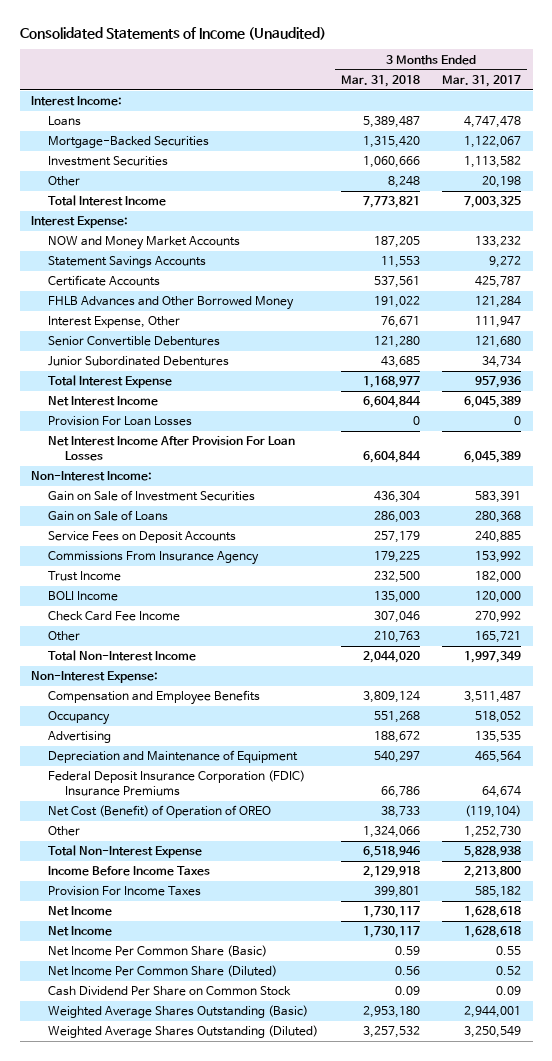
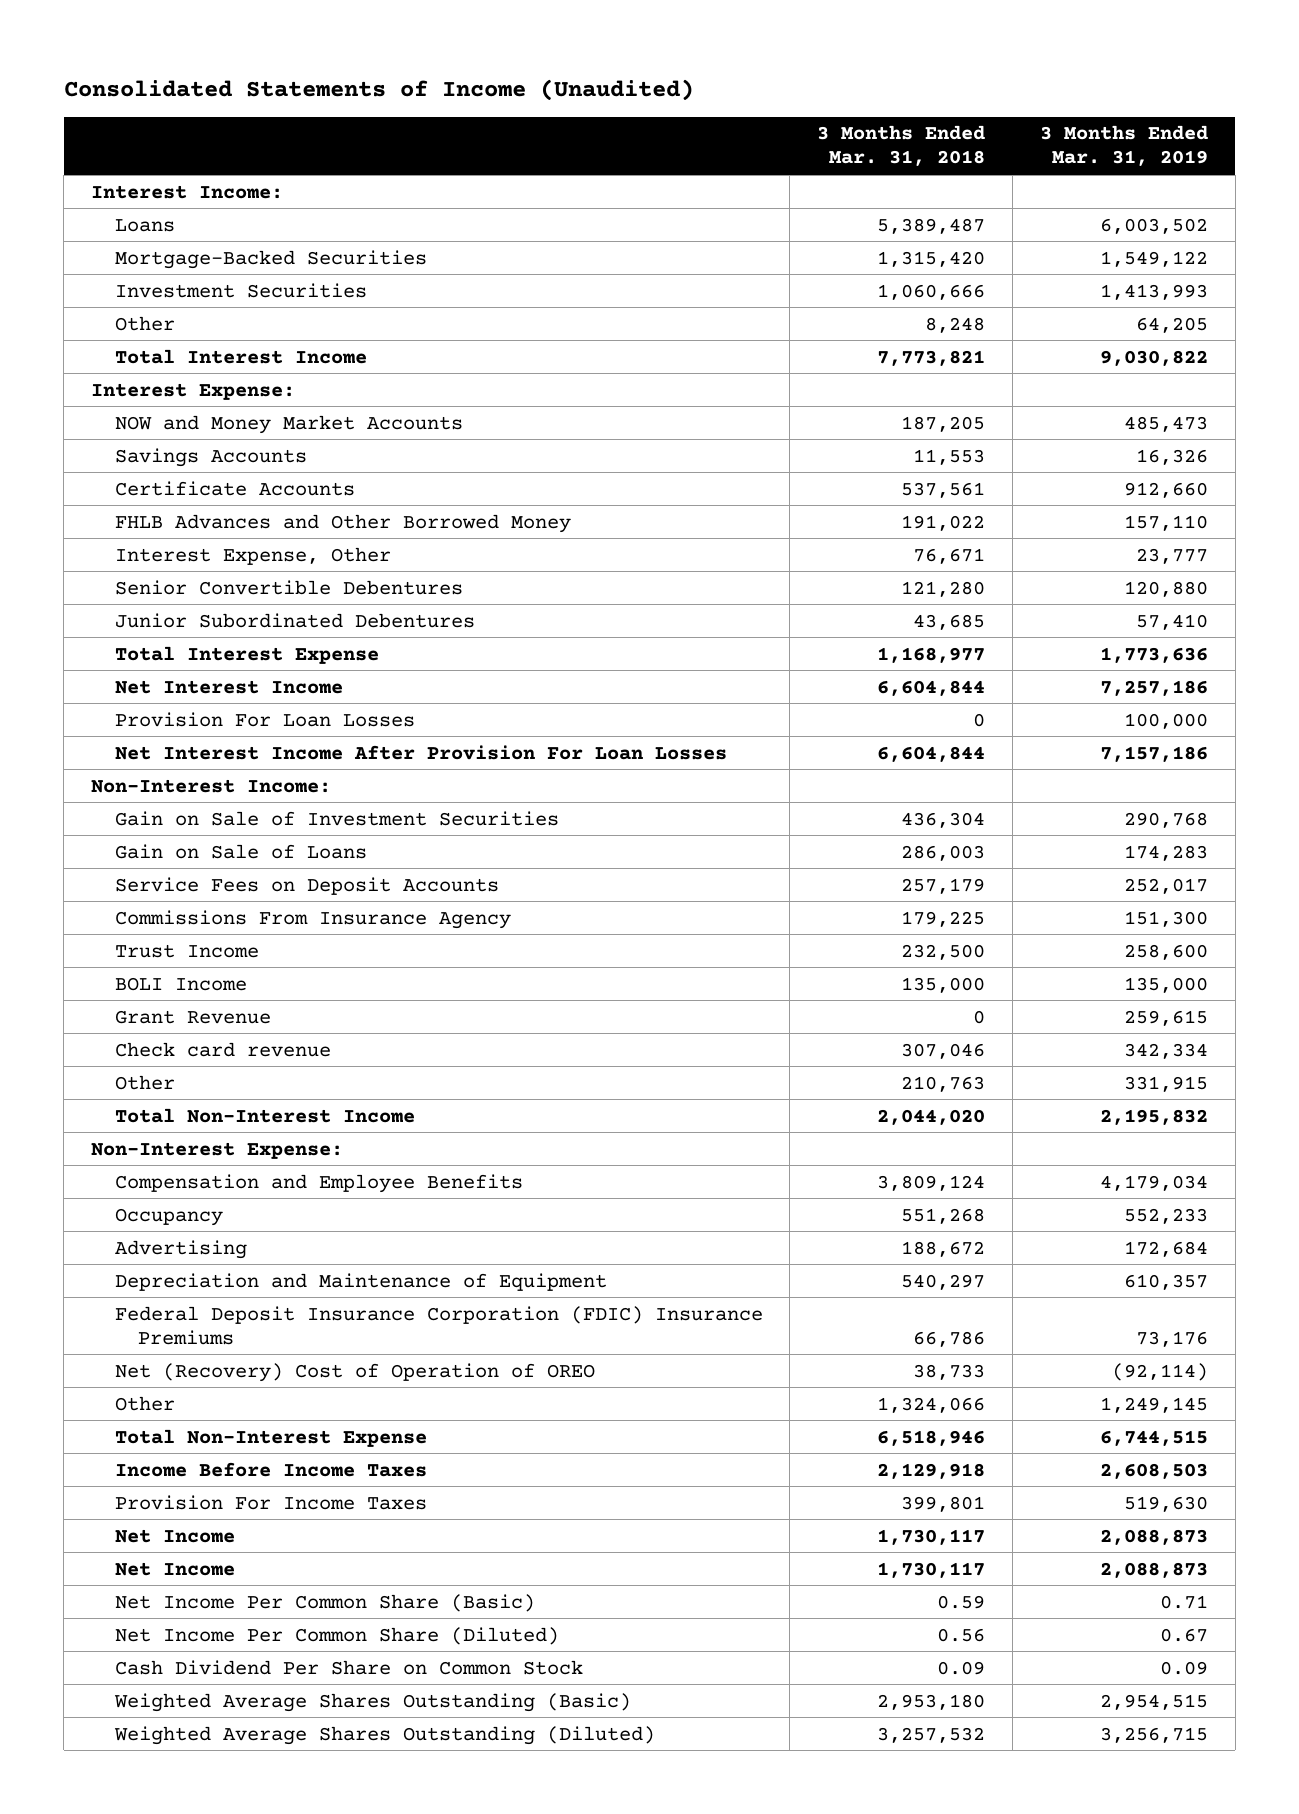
- | 3 Months Ended Mar. 31, 2018 | 3 Months Ended Mar. 31, 2017
+ | 3 Months Ended Mar. 31, 2018 | 3 Months Ended Mar. 31, 2019
- Statement Savings Accounts | 11,553 | 9,272
+ Savings Accounts | 11,553 | 16,326
- Check Card Fee Income | 307,046 | 270,992
+ Grant Revenue | 0 | 259,615
+ Check card revenue | 307,046 | 342,334
- Net Cost (Benefit) of Operation of OREO | 38,733 | (119,104)
+ Net (Recovery) Cost of Operation of OREO | 38,733 | (92,114)

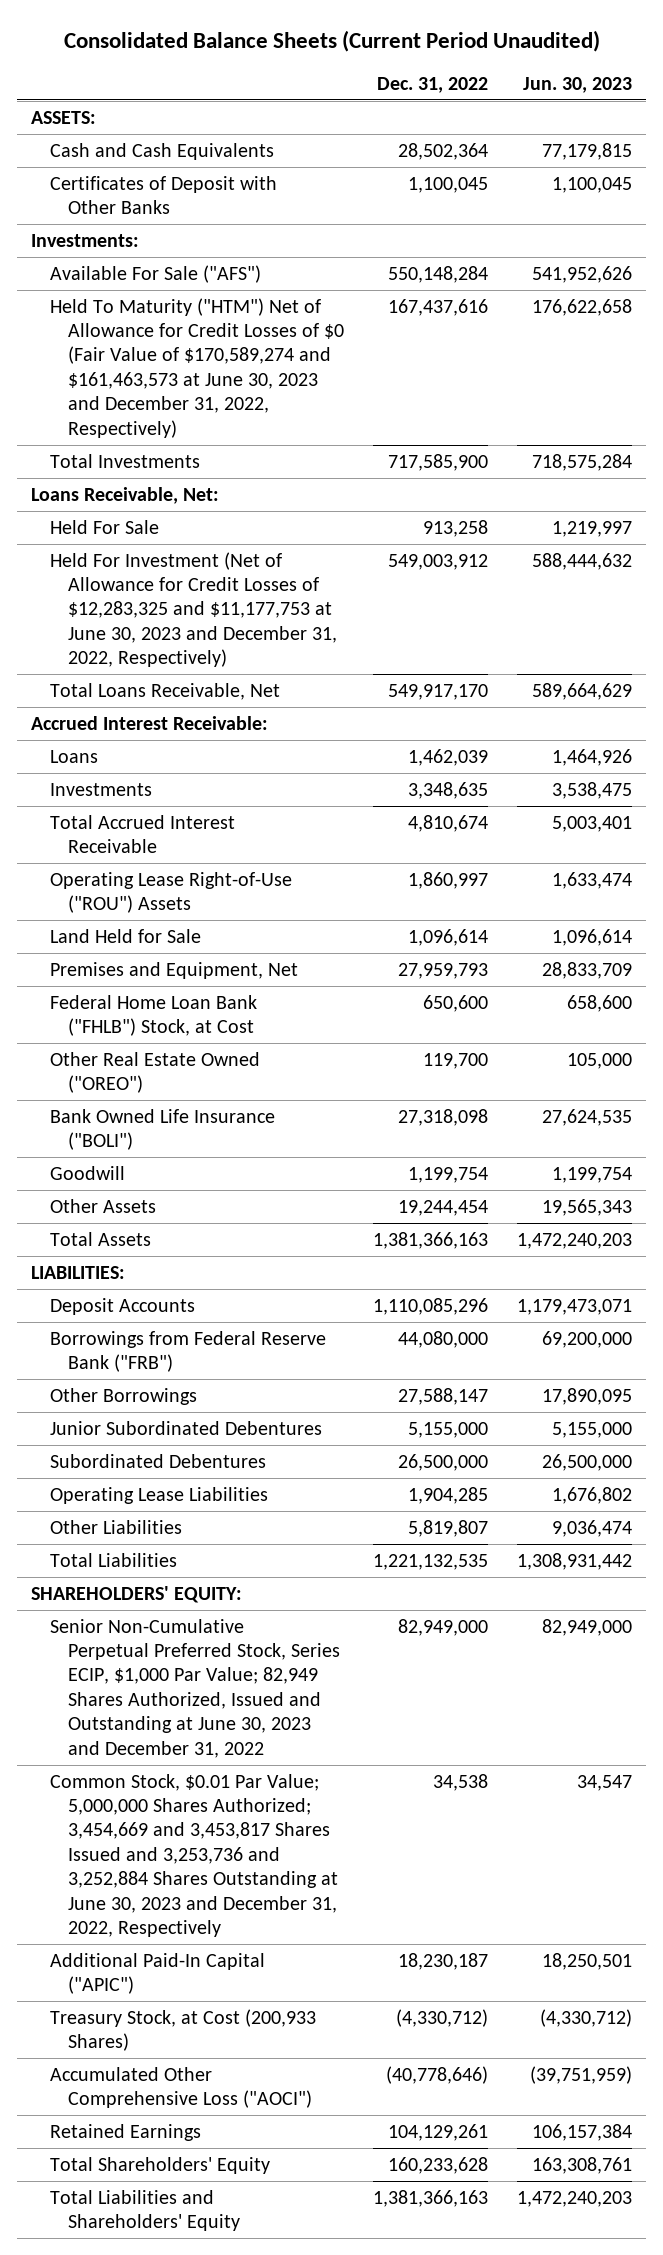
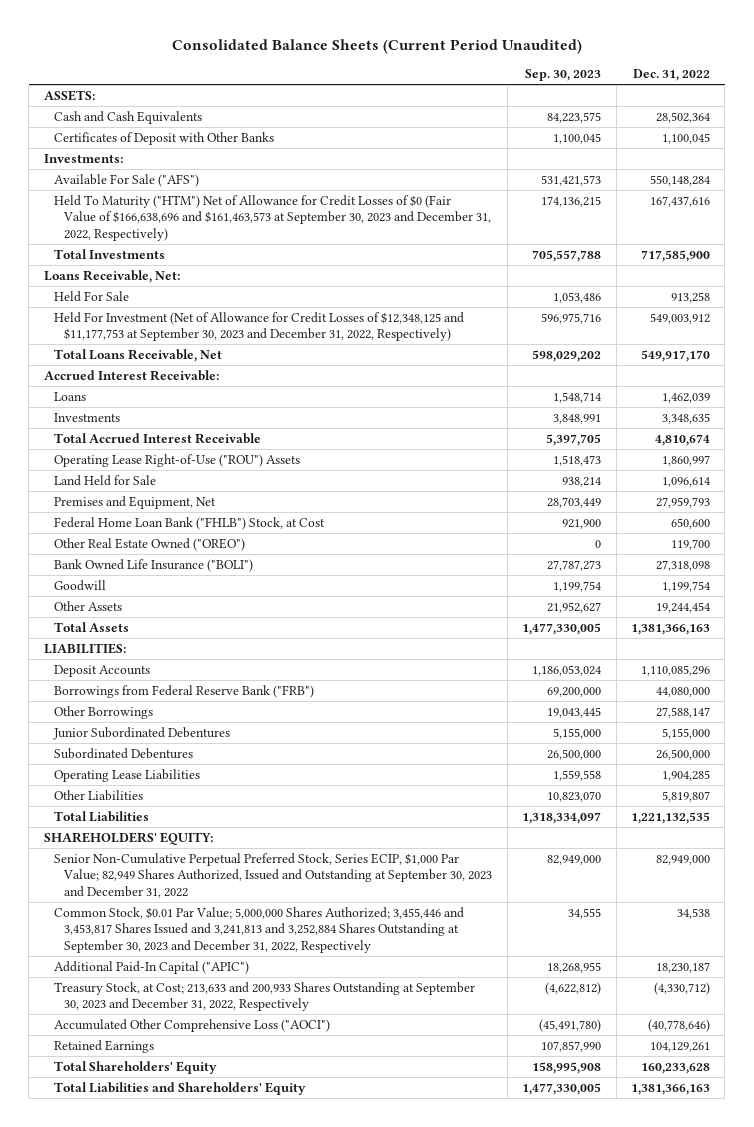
- | Dec. 31, 2022 | Jun. 30, 2023
+ | Sep. 30, 2023 | Dec. 31, 2022
- Held To Maturity ("HTM") Net of Allowance for Credit Losses of $0 (Fair Value of $170,589,274 and $161,463,573 at June 30, 2023 and December 31, 2022, Respectively) | 167,437,616 | 176,622,658
+ Held To Maturity ("HTM") Net of Allowance for Credit Losses of $0 (Fair Value of $166,638,696 and $161,463,573 at September 30, 2023 and December 31, 2022, Respectively) | 174,136,215 | 167,437,616
- Held For Investment (Net of Allowance for Credit Losses of $12,283,325 and $11,177,753 at June 30, 2023 and December 31, 2022, Respectively) | 549,003,912 | 588,444,632
+ Held For Investment (Net of Allowance for Credit Losses of $12,348,125 and $11,177,753 at September 30, 2023 and December 31, 2022, Respectively) | 596,975,716 | 549,003,912
- Senior Non-Cumulative Perpetual Preferred Stock, Series ECIP, $1,000 Par Value; 82,949 Shares Authorized, Issued and Outstanding at June 30, 2023 and December 31, 2022 | 82,949,000 | 82,949,000
- Common Stock, $0.01 Par Value; 5,000,000 Shares Authorized; 3,454,669 and 3,453,817 Shares Issued and 3,253,736 and 3,252,884 Shares Outstanding at June 30, 2023 and December 31, 2022, Respectively | 34,538 | 34,547
+ Senior Non-Cumulative Perpetual Preferred Stock, Series ECIP, $1,000 Par Value; 82,949 Shares Authorized, Issued and Outstanding at September 30, 2023 and December 31, 2022 | 82,949,000 | 82,949,000
+ Common Stock, $0.01 Par Value; 5,000,000 Shares Authorized; 3,455,446 and 3,453,817 Shares Issued and 3,241,813 and 3,252,884 Shares Outstanding at September 30, 2023 and December 31, 2022, Respectively | 34,555 | 34,538
- Treasury Stock, at Cost (200,933 Shares) | (4,330,712) | (4,330,712)
+ Treasury Stock, at Cost; 213,633 and 200,933 Shares Outstanding at September 30, 2023 and December 31, 2022, Respectively | (4,622,812) | (4,330,712)

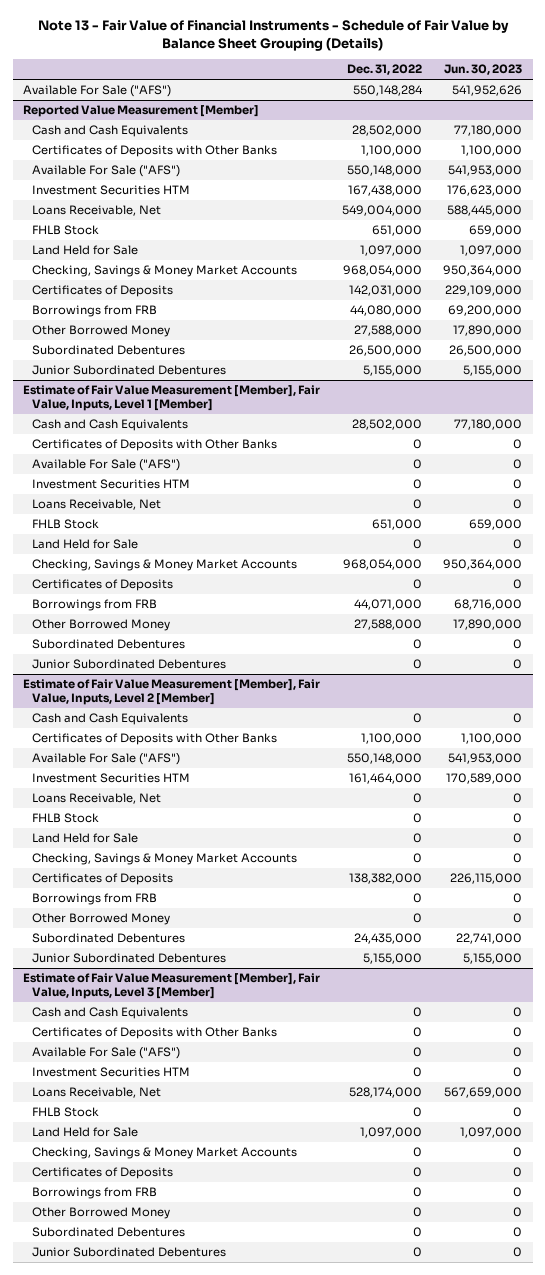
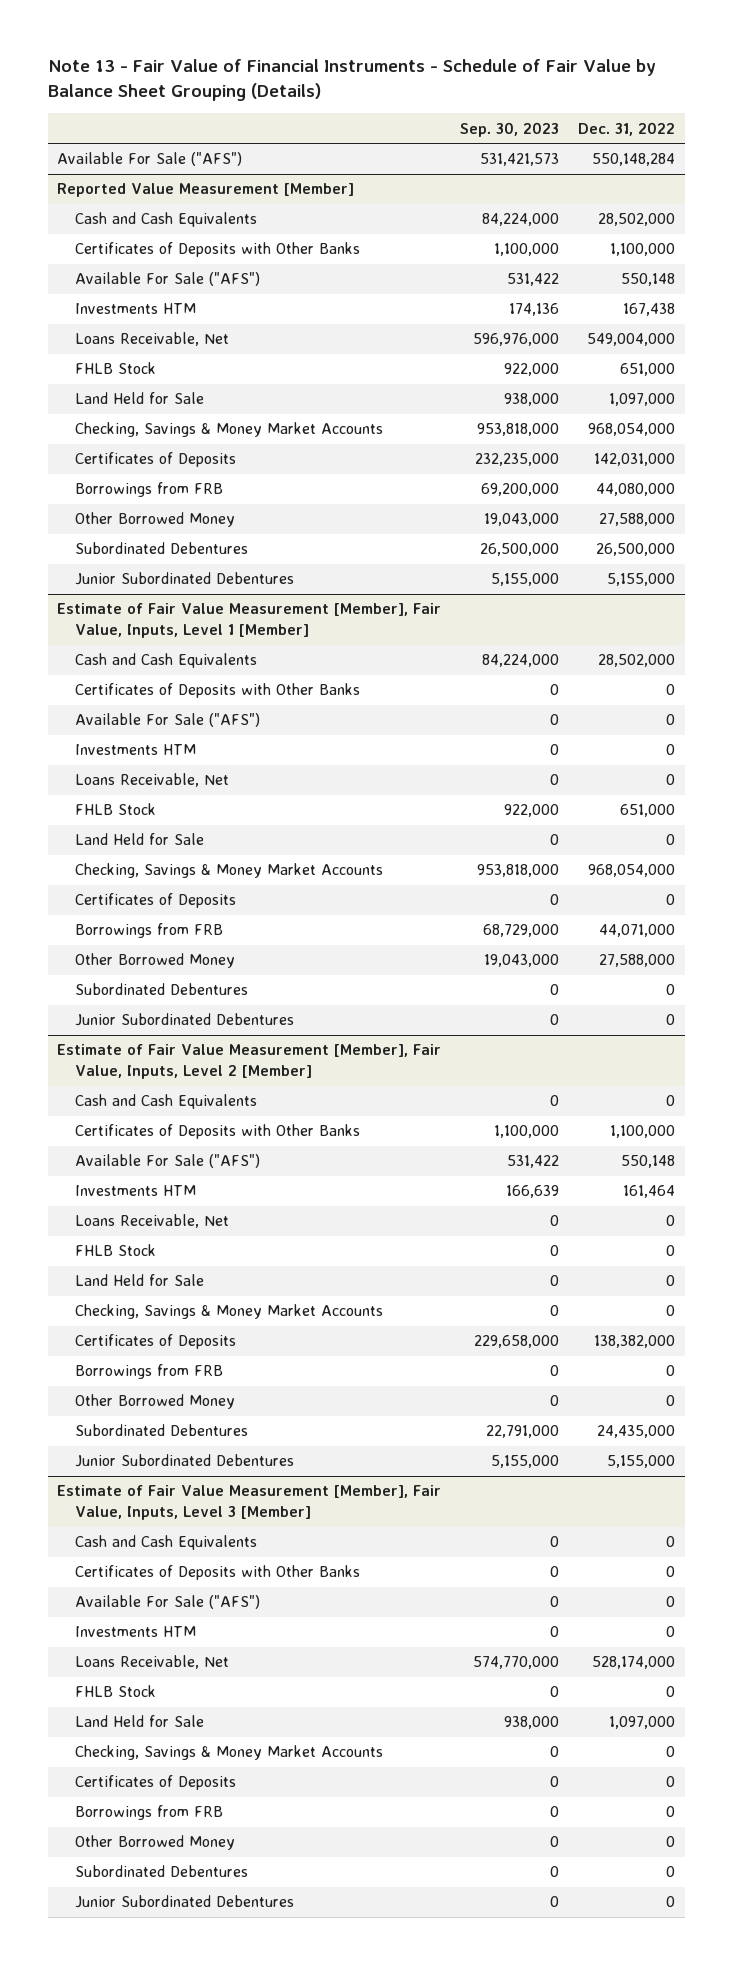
- | Dec. 31, 2022 | Jun. 30, 2023
+ | Sep. 30, 2023 | Dec. 31, 2022
@ Reported Value Measurement [Member]
- Available For Sale ("AFS") | 550,148,000 | 541,953,000
- Investment Securities HTM | 167,438,000 | 176,623,000
+ Available For Sale ("AFS") | 531,422 | 550,148
+ Investments HTM | 174,136 | 167,438
@ Estimate of Fair Value Measurement [Member], Fair Value, Inputs, Level 1 [Member]
- Investment Securities HTM | 0 | 0
+ Investments HTM | 0 | 0
@ Estimate of Fair Value Measurement [Member], Fair Value, Inputs, Level 2 [Member]
- Available For Sale ("AFS") | 550,148,000 | 541,953,000
- Investment Securities HTM | 161,464,000 | 170,589,000
+ Available For Sale ("AFS") | 531,422 | 550,148
+ Investments HTM | 166,639 | 161,464
@ Estimate of Fair Value Measurement [Member], Fair Value, Inputs, Level 3 [Member]
- Investment Securities HTM | 0 | 0
+ Investments HTM | 0 | 0

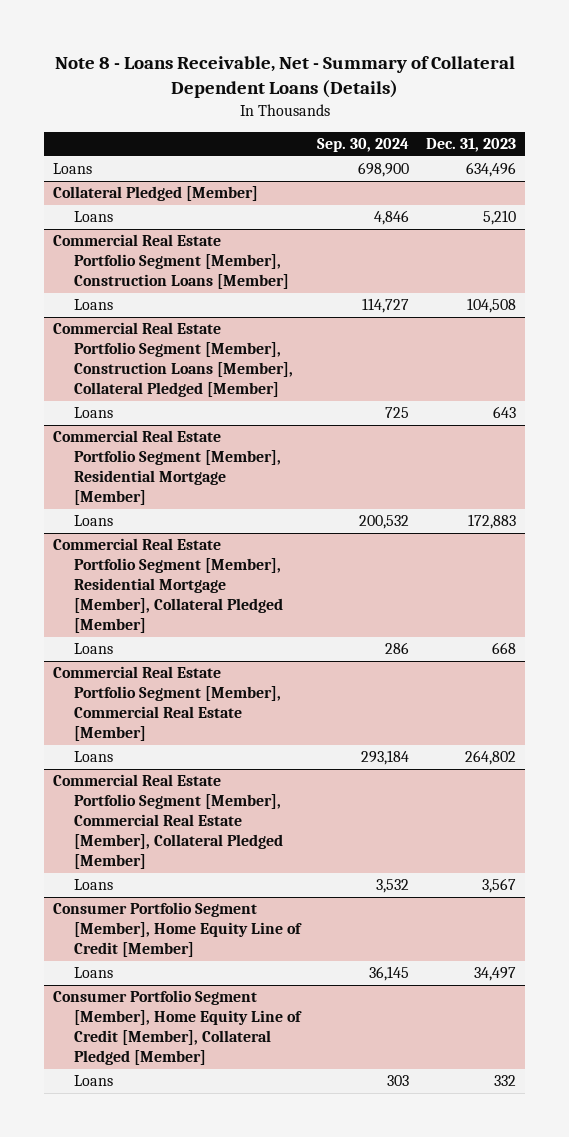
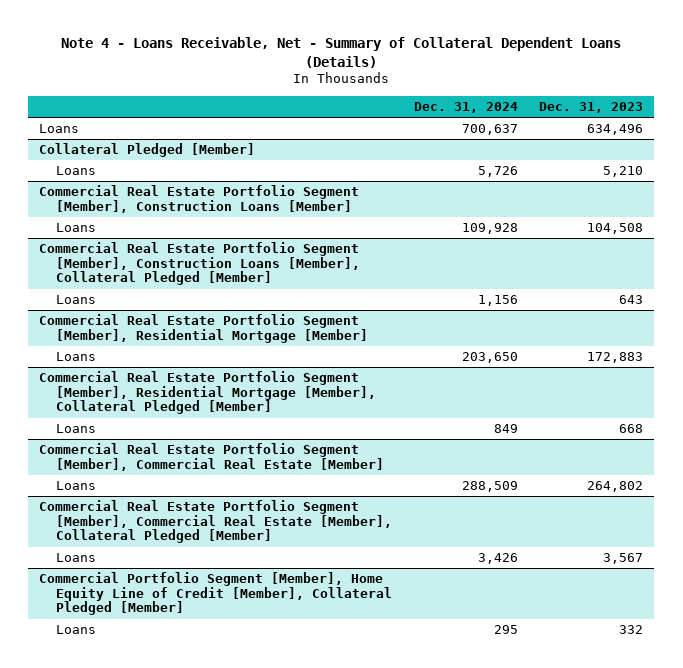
- Note 8 - Loans Receivable, Net - Summary of Collateral Dependent Loans (Details)
+ Note 4 - Loans Receivable, Net - Summary of Collateral Dependent Loans (Details)
- | Sep. 30, 2024 | Dec. 31, 2023
+ | Dec. 31, 2024 | Dec. 31, 2023
- Consumer Portfolio Segment [Member], Home Equity Line of Credit [Member]
- Loans | 36,145 | 34,497
- Consumer Portfolio Segment [Member], Home Equity Line of Credit [Member], Collateral Pledged [Member]
+ Commercial Portfolio Segment [Member], Home Equity Line of Credit [Member], Collateral Pledged [Member]

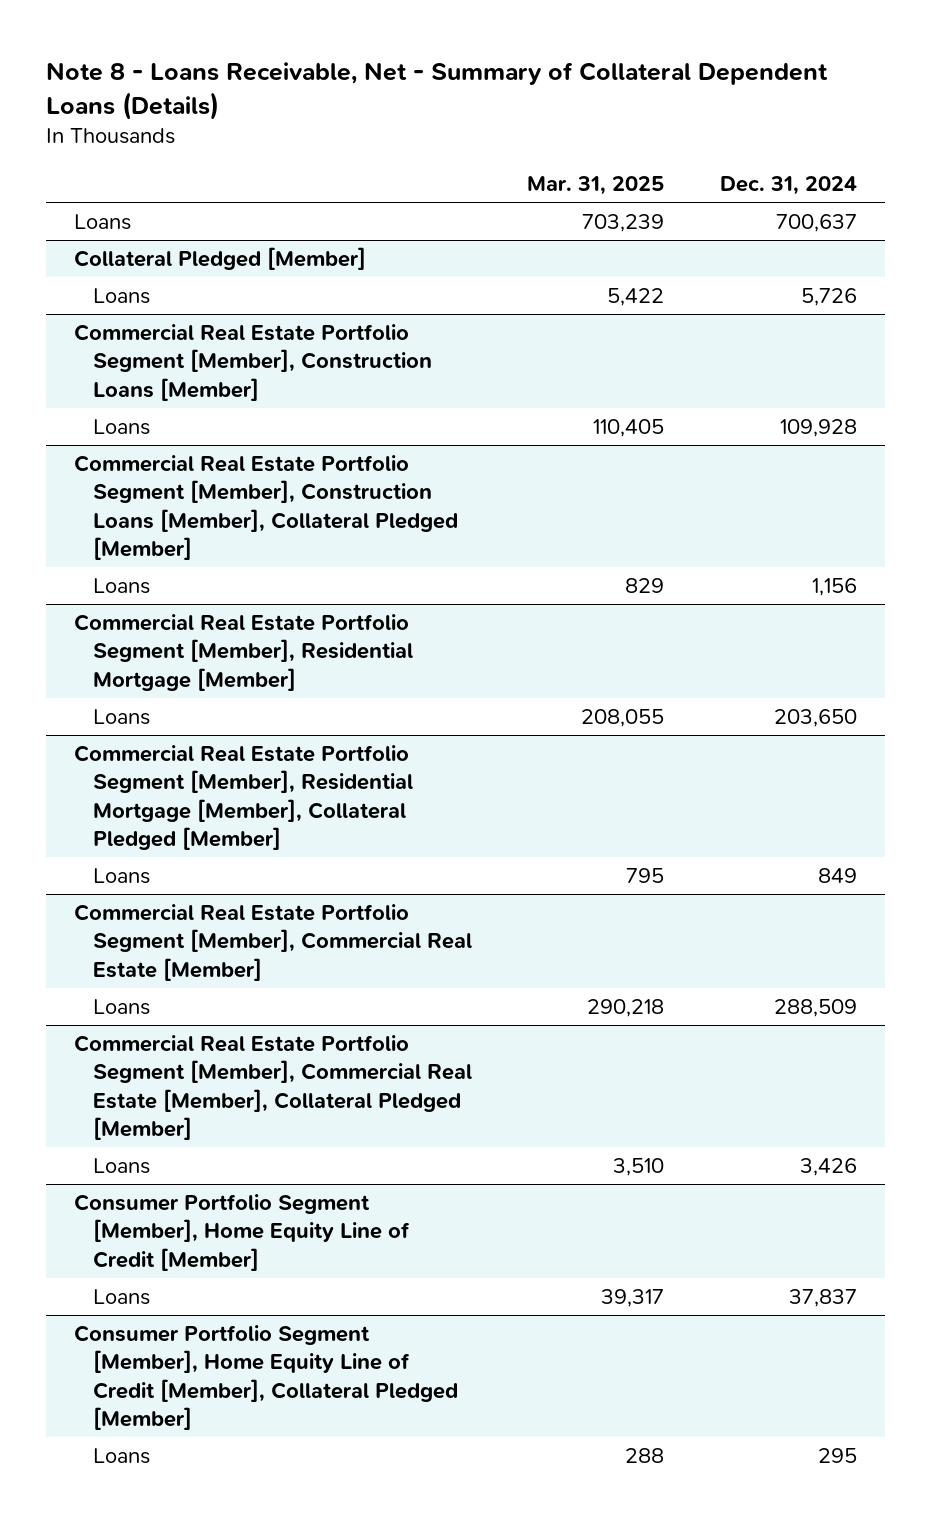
- Note 4 - Loans Receivable, Net - Summary of Collateral Dependent Loans (Details)
+ Note 8 - Loans Receivable, Net - Summary of Collateral Dependent Loans (Details)
- | Dec. 31, 2024 | Dec. 31, 2023
+ | Mar. 31, 2025 | Dec. 31, 2024
- Commercial Portfolio Segment [Member], Home Equity Line of Credit [Member], Collateral Pledged [Member]
+ Consumer Portfolio Segment [Member], Home Equity Line of Credit [Member]
+ Loans | 39,317 | 37,837
+ Consumer Portfolio Segment [Member], Home Equity Line of Credit [Member], Collateral Pledged [Member]

